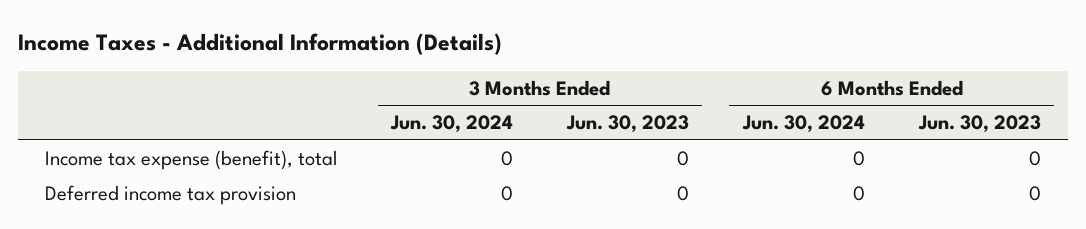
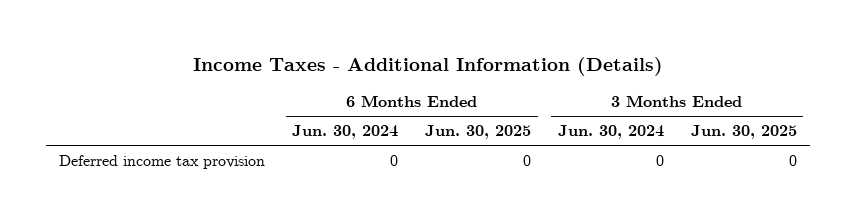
- | 3 Months Ended Jun. 30, 2024 | 3 Months Ended Jun. 30, 2023 | 6 Months Ended Jun. 30, 2024 | 6 Months Ended Jun. 30, 2023
+ | 6 Months Ended Jun. 30, 2024 | 6 Months Ended Jun. 30, 2025 | 3 Months Ended Jun. 30, 2024 | 3 Months Ended Jun. 30, 2025
- Income tax expense (benefit), total | 0 | 0 | 0 | 0

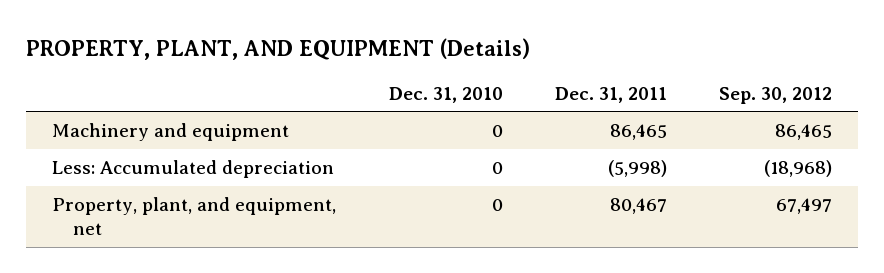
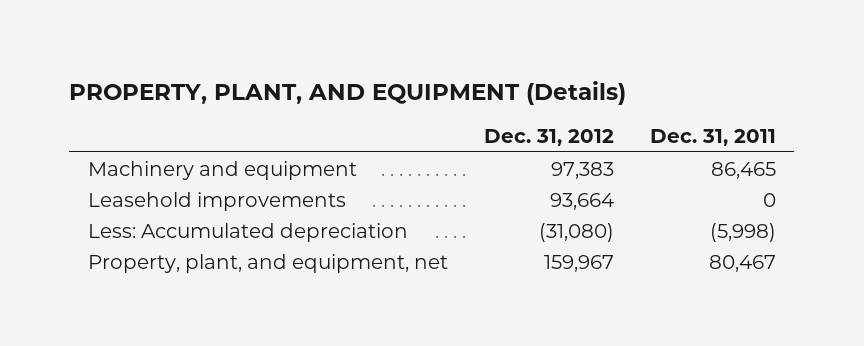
- | Dec. 31, 2010 | Dec. 31, 2011 | Sep. 30, 2012
+ | Dec. 31, 2012 | Dec. 31, 2011
+ Leasehold improvements | 93,664 | 0

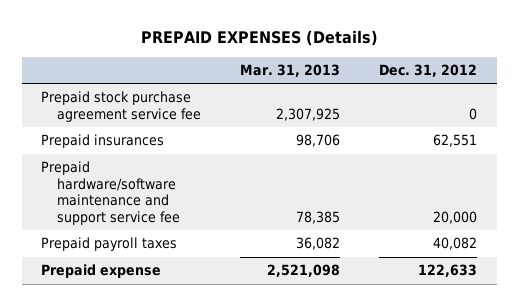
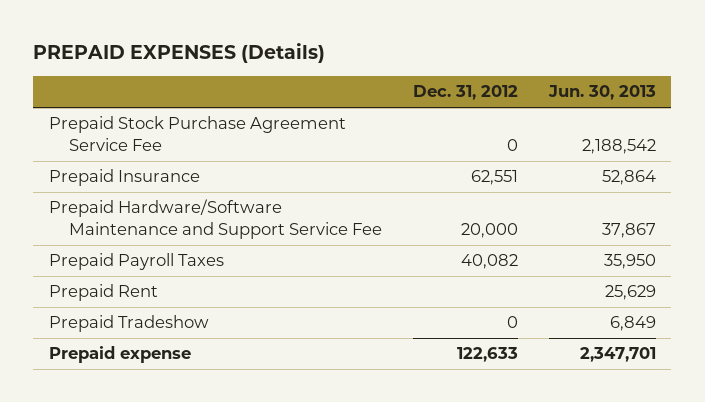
- | Mar. 31, 2013 | Dec. 31, 2012
+ | Dec. 31, 2012 | Jun. 30, 2013
- Prepaid stock purchase agreement service fee | 2,307,925 | 0
- Prepaid insurances | 98,706 | 62,551
- Prepaid hardware/software maintenance and support service fee | 78,385 | 20,000
- Prepaid payroll taxes | 36,082 | 40,082
+ Prepaid Stock Purchase Agreement Service Fee | 0 | 2,188,542
+ Prepaid Insurance | 62,551 | 52,864
+ Prepaid Hardware/Software Maintenance and Support Service Fee | 20,000 | 37,867
+ Prepaid Payroll Taxes | 40,082 | 35,950
+ Prepaid Rent | | 25,629
+ Prepaid Tradeshow | 0 | 6,849

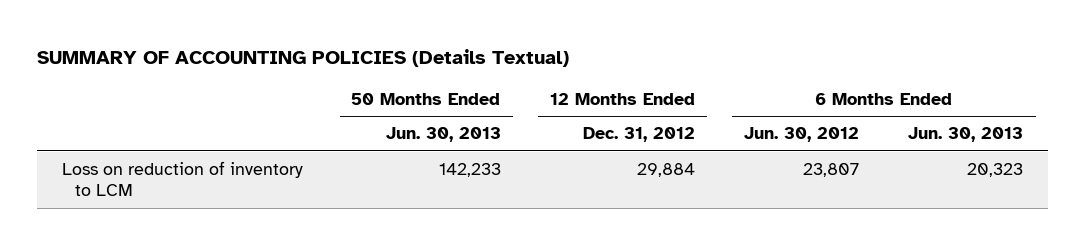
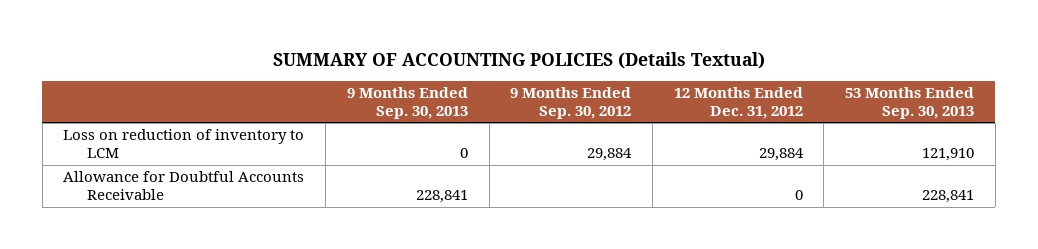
- | 50 Months Ended Jun. 30, 2013 | 12 Months Ended Dec. 31, 2012 | 6 Months Ended Jun. 30, 2012 | 6 Months Ended Jun. 30, 2013
+ | 9 Months Ended Sep. 30, 2013 | 9 Months Ended Sep. 30, 2012 | 12 Months Ended Dec. 31, 2012 | 53 Months Ended Sep. 30, 2013
+ Allowance for Doubtful Accounts Receivable | 228,841 | | 0 | 228,841

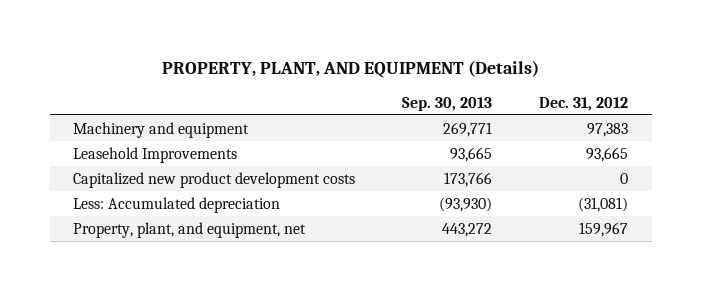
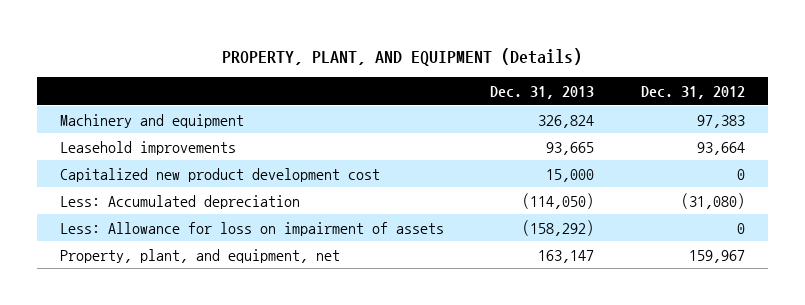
- | Sep. 30, 2013 | Dec. 31, 2012
+ | Dec. 31, 2013 | Dec. 31, 2012
- Leasehold Improvements | 93,665 | 93,665
- Capitalized new product development costs | 173,766 | 0
- Less: Accumulated depreciation | (93,930) | (31,081)
+ Leasehold improvements | 93,665 | 93,664
+ Capitalized new product development cost | 15,000 | 0
+ Less: Accumulated depreciation | (114,050) | (31,080)
+ Less: Allowance for loss on impairment of assets | (158,292) | 0

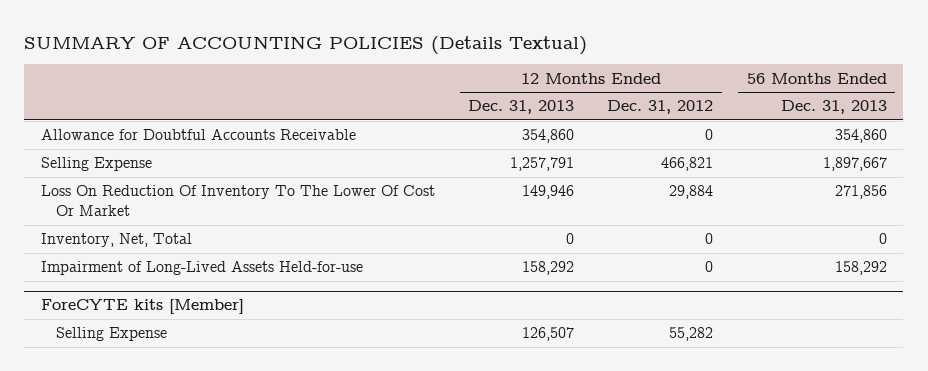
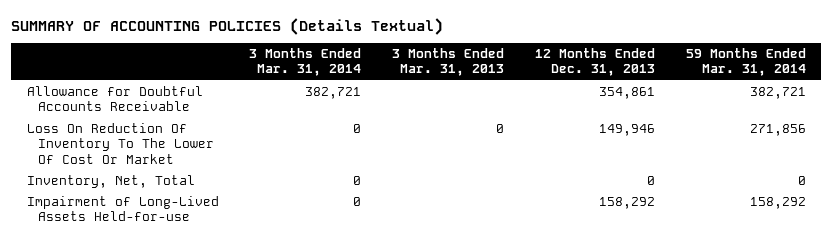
- | 12 Months Ended Dec. 31, 2013 | 12 Months Ended Dec. 31, 2012 | 56 Months Ended Dec. 31, 2013
+ | 3 Months Ended Mar. 31, 2014 | 3 Months Ended Mar. 31, 2013 | 12 Months Ended Dec. 31, 2013 | 59 Months Ended Mar. 31, 2014
- Allowance for Doubtful Accounts Receivable | 354,860 | 0 | 354,860
- Selling Expense | 1,257,791 | 466,821 | 1,897,667
+ Allowance for Doubtful Accounts Receivable | 382,721 | | 354,861 | 382,721
- ForeCYTE kits [Member]
- Selling Expense | 126,507 | 55,282 |

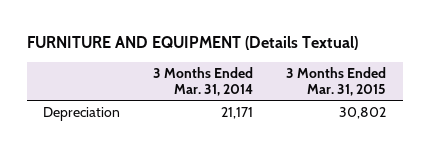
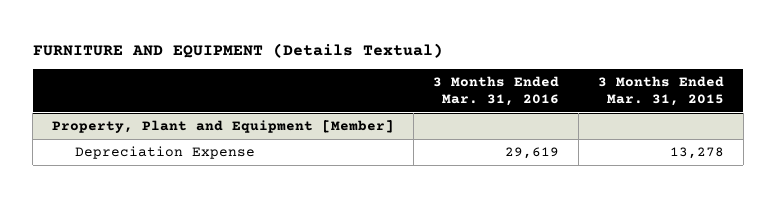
- | 3 Months Ended Mar. 31, 2014 | 3 Months Ended Mar. 31, 2015
+ | 3 Months Ended Mar. 31, 2016 | 3 Months Ended Mar. 31, 2015
- Depreciation | 21,171 | 30,802
+ Property, Plant and Equipment [Member]
+ Depreciation Expense | 29,619 | 13,278

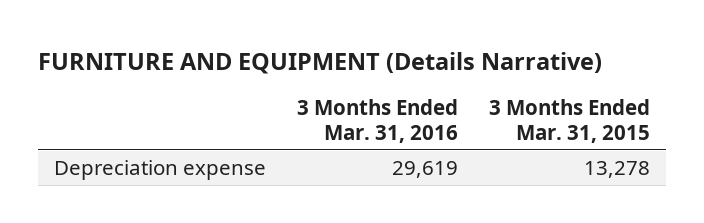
- FURNITURE AND EQUIPMENT (Details Textual)
+ FURNITURE AND EQUIPMENT (Details Narrative)
- Property, Plant and Equipment [Member]
- Depreciation Expense | 29,619 | 13,278
+ Depreciation expense | 29,619 | 13,278

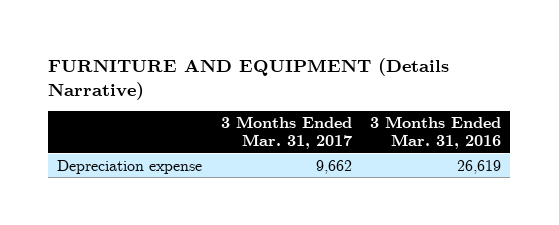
- | 3 Months Ended Mar. 31, 2016 | 3 Months Ended Mar. 31, 2015
+ | 3 Months Ended Mar. 31, 2017 | 3 Months Ended Mar. 31, 2016
- Depreciation expense | 29,619 | 13,278
+ Depreciation expense | 9,662 | 26,619

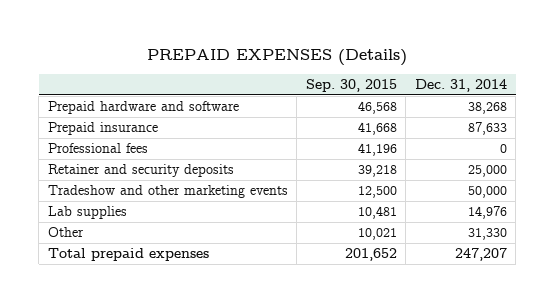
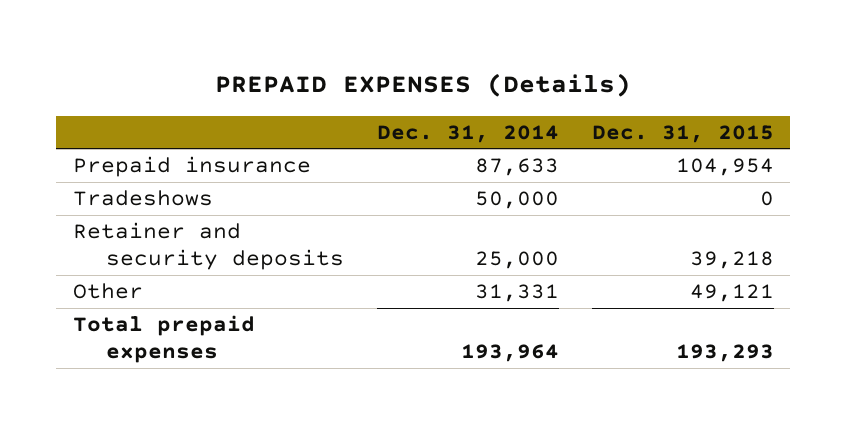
- | Sep. 30, 2015 | Dec. 31, 2014
+ | Dec. 31, 2014 | Dec. 31, 2015
- Prepaid hardware and software | 46,568 | 38,268
- Professional fees | 41,196 | 0
+ Tradeshows | 50,000 | 0
- Tradeshow and other marketing events | 12,500 | 50,000
- Lab supplies | 10,481 | 14,976
- Other | 10,021 | 31,330
- Total prepaid expenses | 201,652 | 247,207
+ Other | 31,331 | 49,121
+ Total prepaid expenses | 193,964 | 193,293

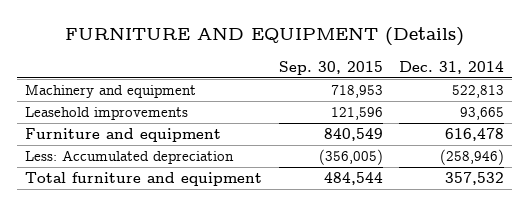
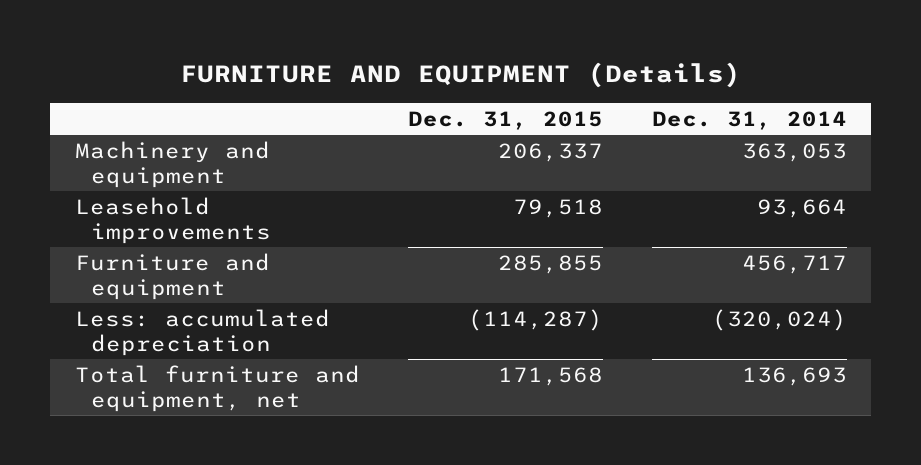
- | Sep. 30, 2015 | Dec. 31, 2014
+ | Dec. 31, 2015 | Dec. 31, 2014
- Machinery and equipment | 718,953 | 522,813
- Leasehold improvements | 121,596 | 93,665
- Furniture and equipment | 840,549 | 616,478
- Less: Accumulated depreciation | (356,005) | (258,946)
- Total furniture and equipment | 484,544 | 357,532
+ Machinery and equipment | 206,337 | 363,053
+ Leasehold improvements | 79,518 | 93,664
+ Furniture and equipment | 285,855 | 456,717
+ Less: accumulated depreciation | (114,287) | (320,024)
+ Total furniture and equipment, net | 171,568 | 136,693

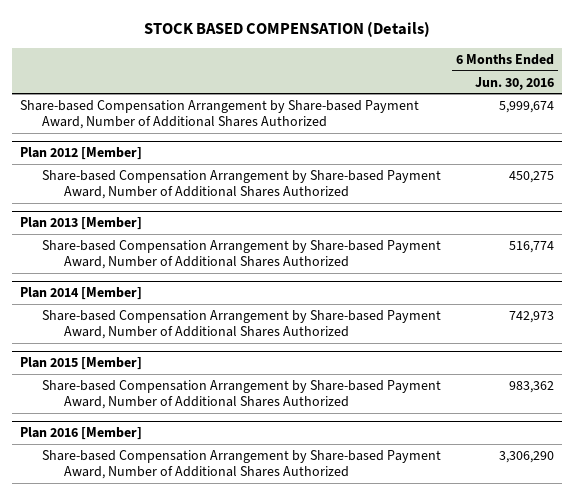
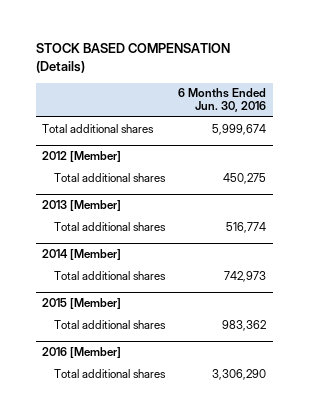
- Share-based Compensation Arrangement by Share-based Payment Award, Number of Additional Shares Authorized | 5,999,674
- Plan 2012 [Member]
- Share-based Compensation Arrangement by Share-based Payment Award, Number of Additional Shares Authorized | 450,275
- Plan 2013 [Member]
- Share-based Compensation Arrangement by Share-based Payment Award, Number of Additional Shares Authorized | 516,774
- Plan 2014 [Member]
- Share-based Compensation Arrangement by Share-based Payment Award, Number of Additional Shares Authorized | 742,973
- Plan 2015 [Member]
- Share-based Compensation Arrangement by Share-based Payment Award, Number of Additional Shares Authorized | 983,362
- Plan 2016 [Member]
- Share-based Compensation Arrangement by Share-based Payment Award, Number of Additional Shares Authorized | 3,306,290
+ Total additional shares | 5,999,674
+ 2012 [Member]
+ Total additional shares | 450,275
+ 2013 [Member]
+ Total additional shares | 516,774
+ 2014 [Member]
+ Total additional shares | 742,973
+ 2015 [Member]
+ Total additional shares | 983,362
+ 2016 [Member]
+ Total additional shares | 3,306,290

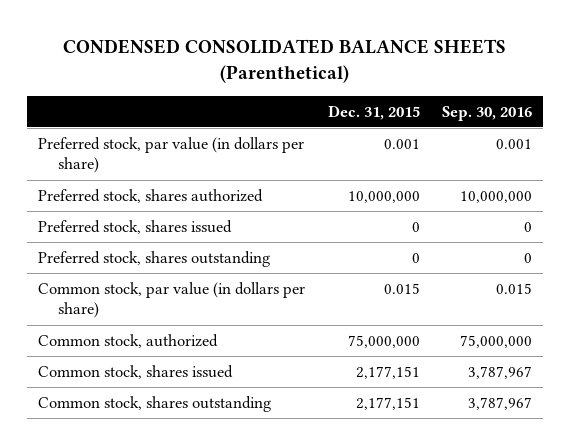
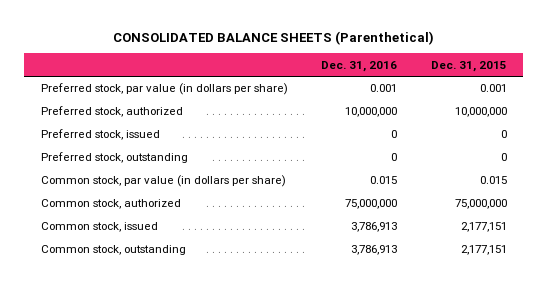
- CONDENSED CONSOLIDATED BALANCE SHEETS (Parenthetical)
+ CONSOLIDATED BALANCE SHEETS (Parenthetical)
- | Dec. 31, 2015 | Sep. 30, 2016
+ | Dec. 31, 2016 | Dec. 31, 2015
- Preferred stock, shares authorized | 10,000,000 | 10,000,000
- Preferred stock, shares issued | 0 | 0
- Preferred stock, shares outstanding | 0 | 0
+ Preferred stock, authorized | 10,000,000 | 10,000,000
+ Preferred stock, issued | 0 | 0
+ Preferred stock, outstanding | 0 | 0
- Common stock, shares issued | 2,177,151 | 3,787,967
- Common stock, shares outstanding | 2,177,151 | 3,787,967
+ Common stock, issued | 3,786,913 | 2,177,151
+ Common stock, outstanding | 3,786,913 | 2,177,151

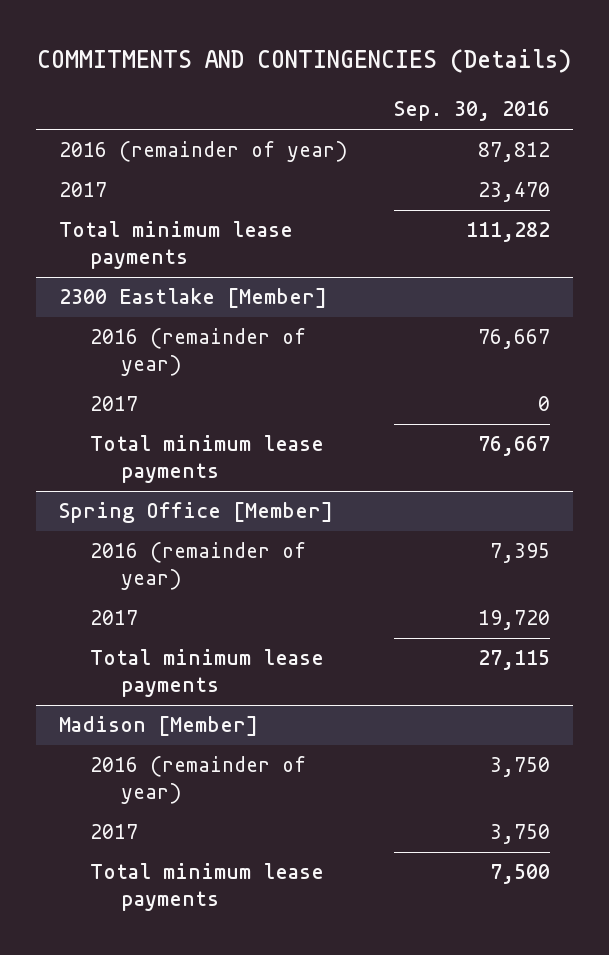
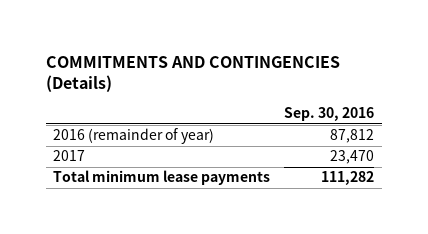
- 2300 Eastlake [Member]
- 2016 (remainder of year) | 76,667
- 2017 | 0
- Total minimum lease payments | 76,667
- Spring Office [Member]
- 2016 (remainder of year) | 7,395
- 2017 | 19,720
- Total minimum lease payments | 27,115
- Madison [Member]
- 2016 (remainder of year) | 3,750
- 2017 | 3,750
- Total minimum lease payments | 7,500

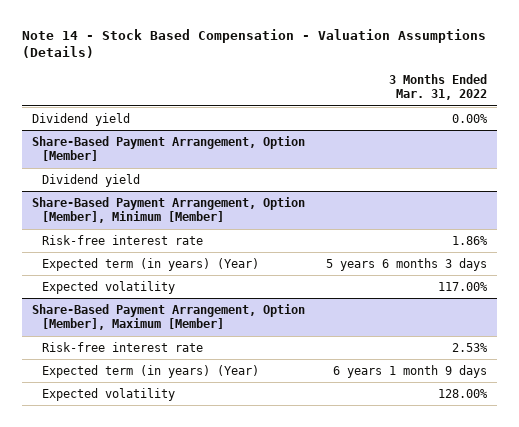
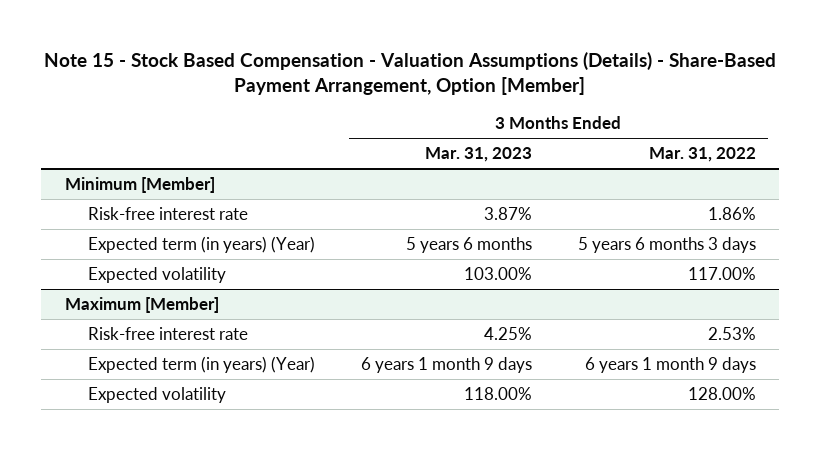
- Note 14 - Stock Based Compensation - Valuation Assumptions (Details)
+ Note 15 - Stock Based Compensation - Valuation Assumptions (Details) - Share-Based Payment Arrangement, Option [Member]
- | 3 Months Ended Mar. 31, 2022
+ | 3 Months Ended Mar. 31, 2023 | 3 Months Ended Mar. 31, 2022
- Dividend yield | 0.00%
- Share-Based Payment Arrangement, Option [Member]
- Dividend yield
- Share-Based Payment Arrangement, Option [Member], Minimum [Member]
+ Minimum [Member]
- Share-Based Payment Arrangement, Option [Member], Maximum [Member]
+ Maximum [Member]

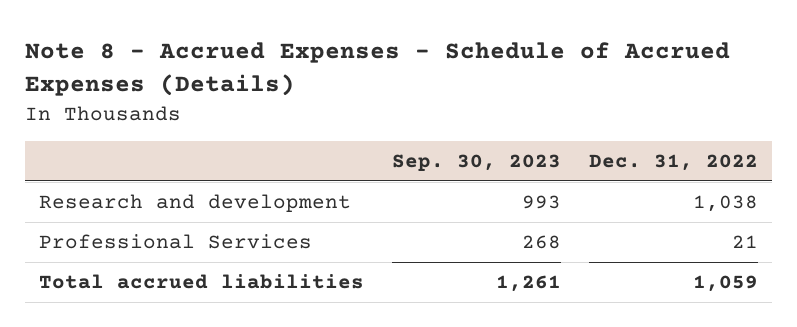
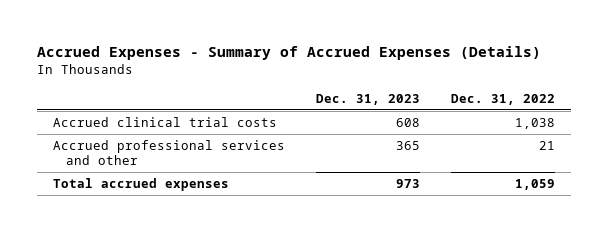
- Note 8 - Accrued Expenses - Schedule of Accrued Expenses (Details)
+ Accrued Expenses - Summary of Accrued Expenses (Details)
- | Sep. 30, 2023 | Dec. 31, 2022
+ | Dec. 31, 2023 | Dec. 31, 2022
- Research and development | 993 | 1,038
- Professional Services | 268 | 21
- Total accrued liabilities | 1,261 | 1,059
+ Accrued clinical trial costs | 608 | 1,038
+ Accrued professional services and other | 365 | 21
+ Total accrued expenses | 973 | 1,059

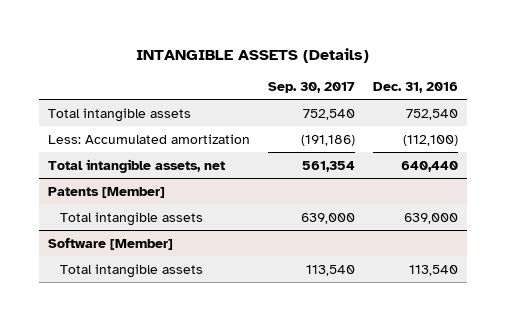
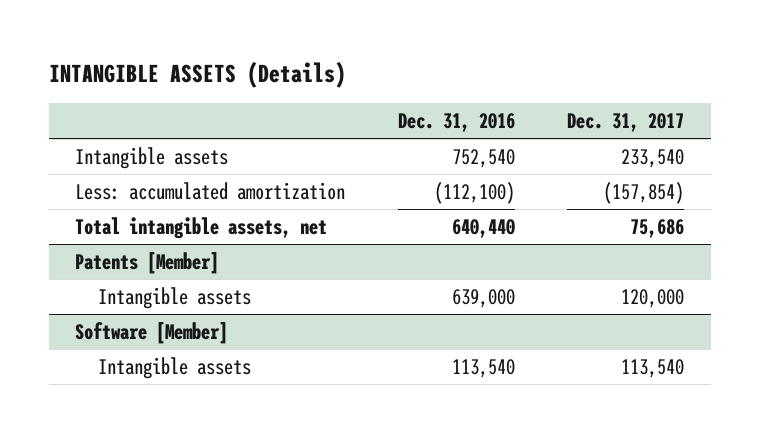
- | Sep. 30, 2017 | Dec. 31, 2016
+ | Dec. 31, 2016 | Dec. 31, 2017
- Total intangible assets | 752,540 | 752,540
- Less: Accumulated amortization | (191,186) | (112,100)
+ Intangible assets | 752,540 | 233,540
+ Less: accumulated amortization | (112,100) | (157,854)
@ Patents [Member]
- Total intangible assets | 639,000 | 639,000
+ Intangible assets | 639,000 | 120,000
@ Software [Member]
- Total intangible assets | 113,540 | 113,540
+ Intangible assets | 113,540 | 113,540

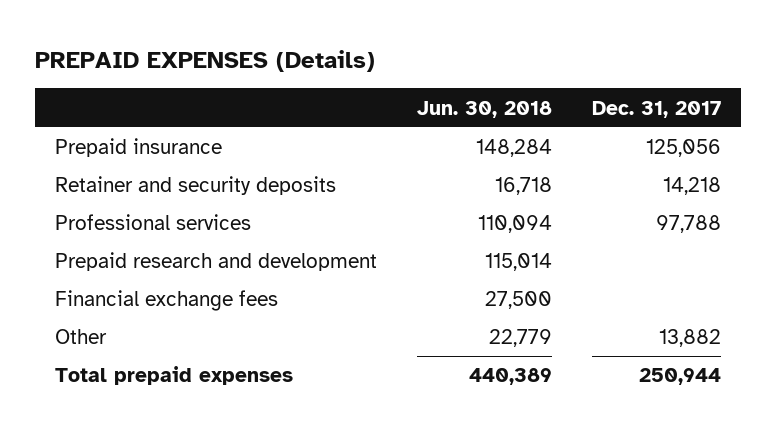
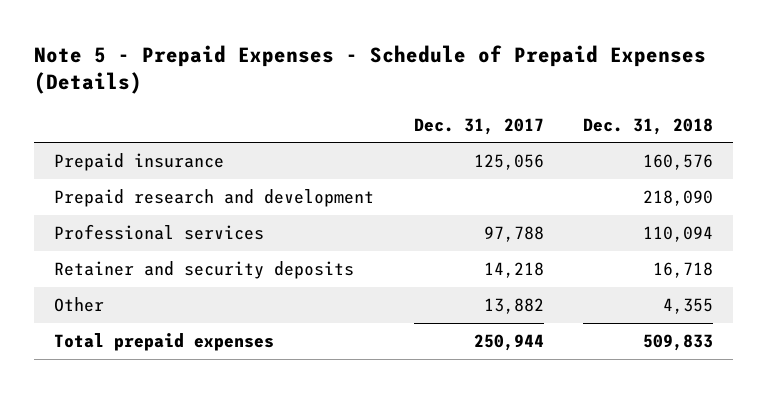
- PREPAID EXPENSES (Details)
+ Note 5 - Prepaid Expenses - Schedule of Prepaid Expenses (Details)
- | Jun. 30, 2018 | Dec. 31, 2017
+ | Dec. 31, 2017 | Dec. 31, 2018
- Financial exchange fees | 27,500 |
moved down: Professional services | 97,788 | 110,094
moved down: Retainer and security deposits | 14,218 | 16,718

